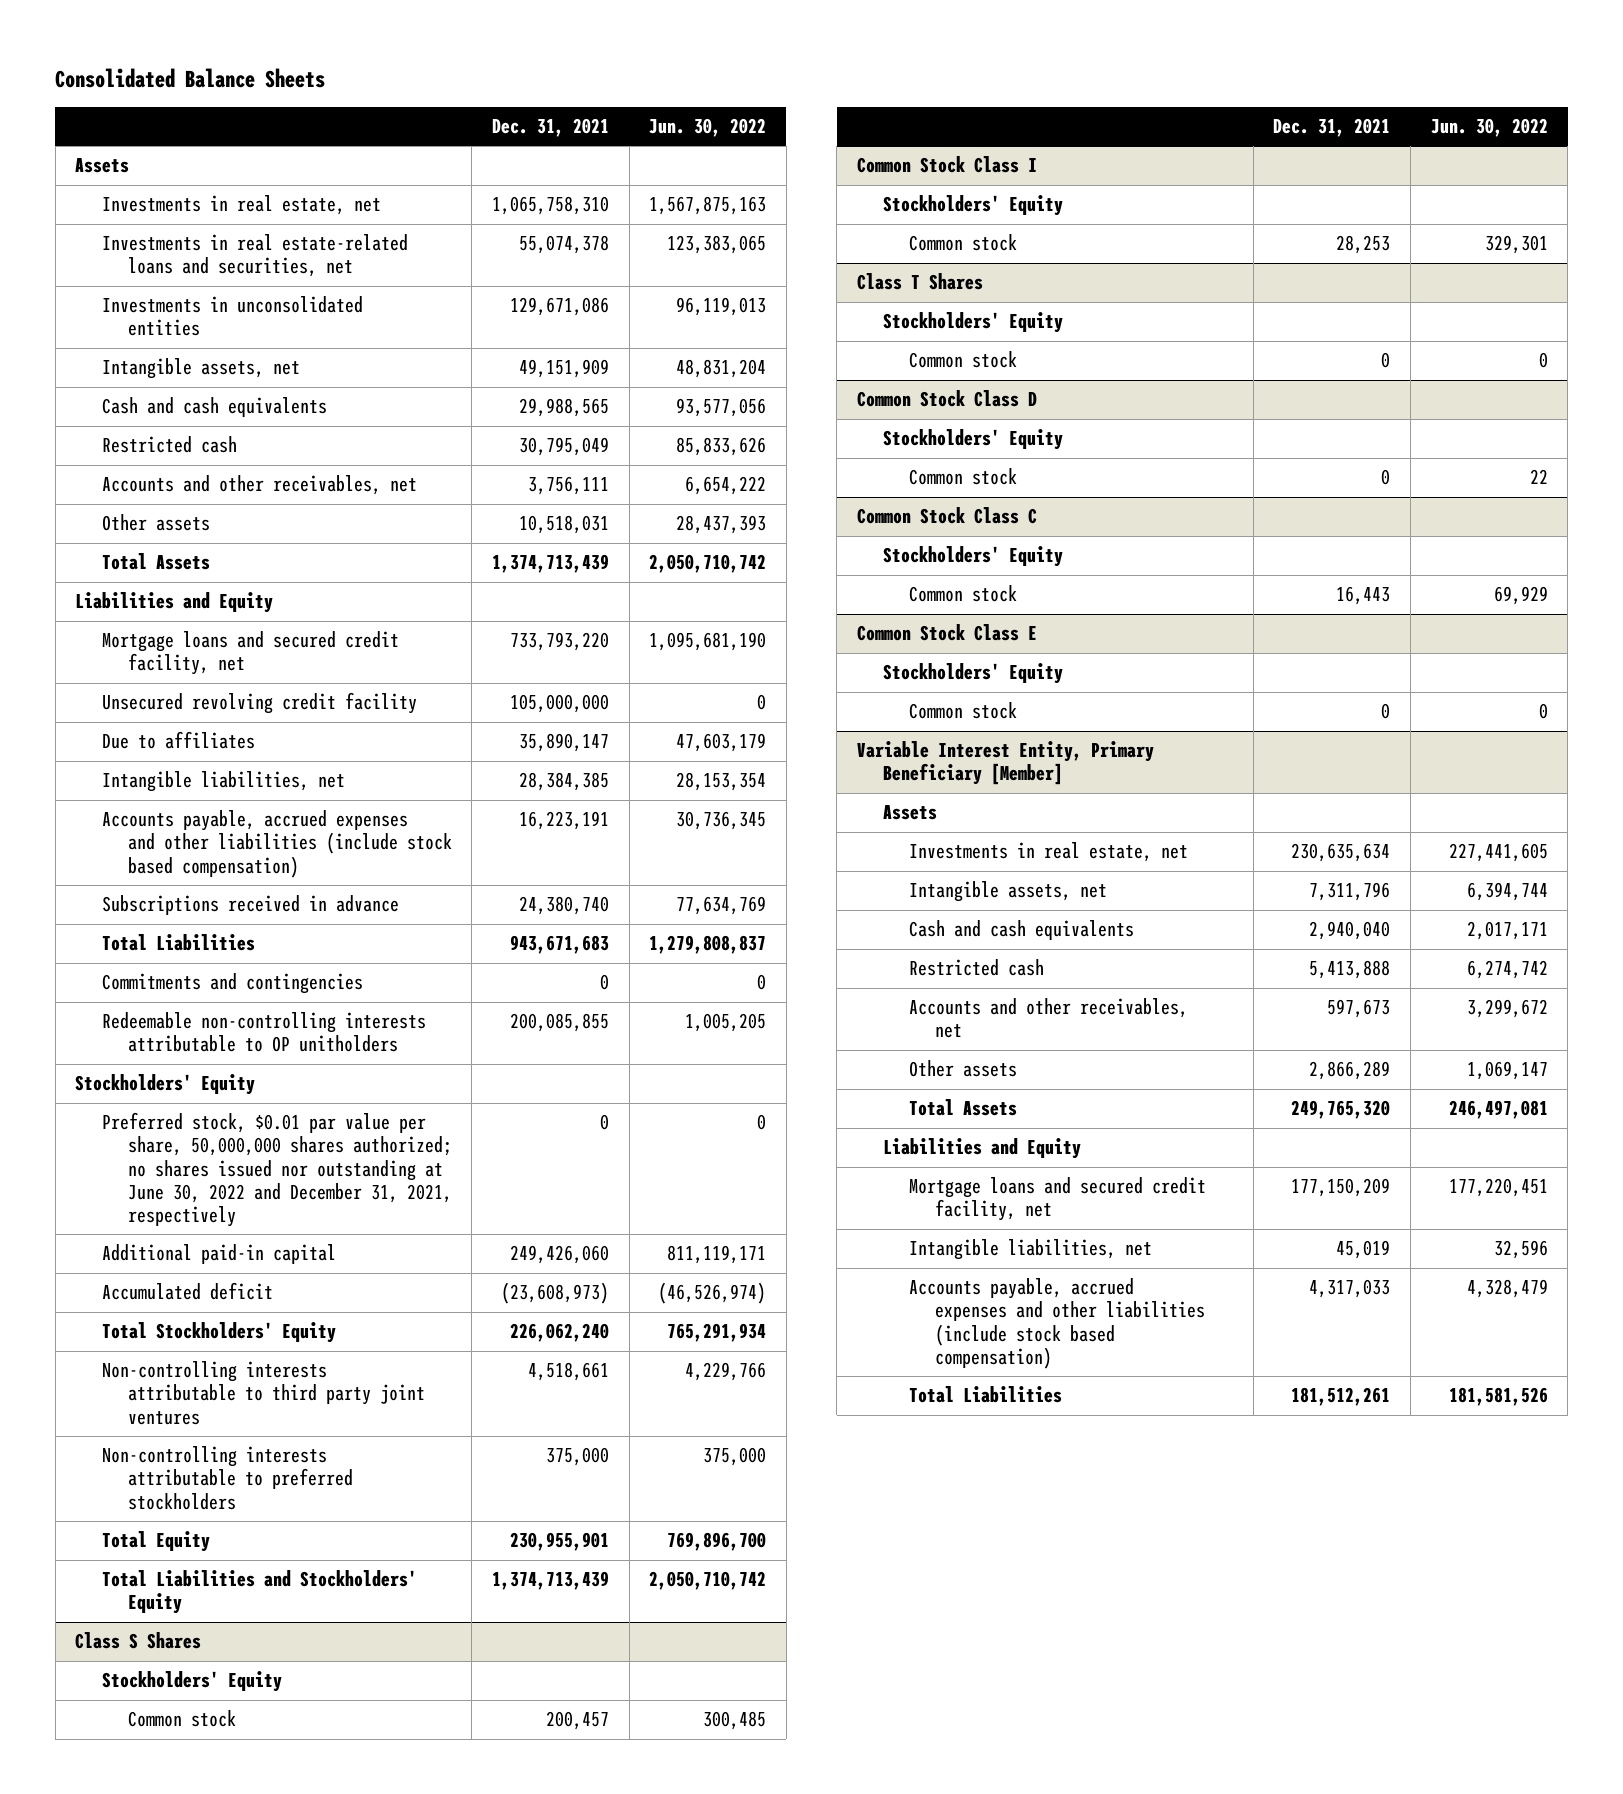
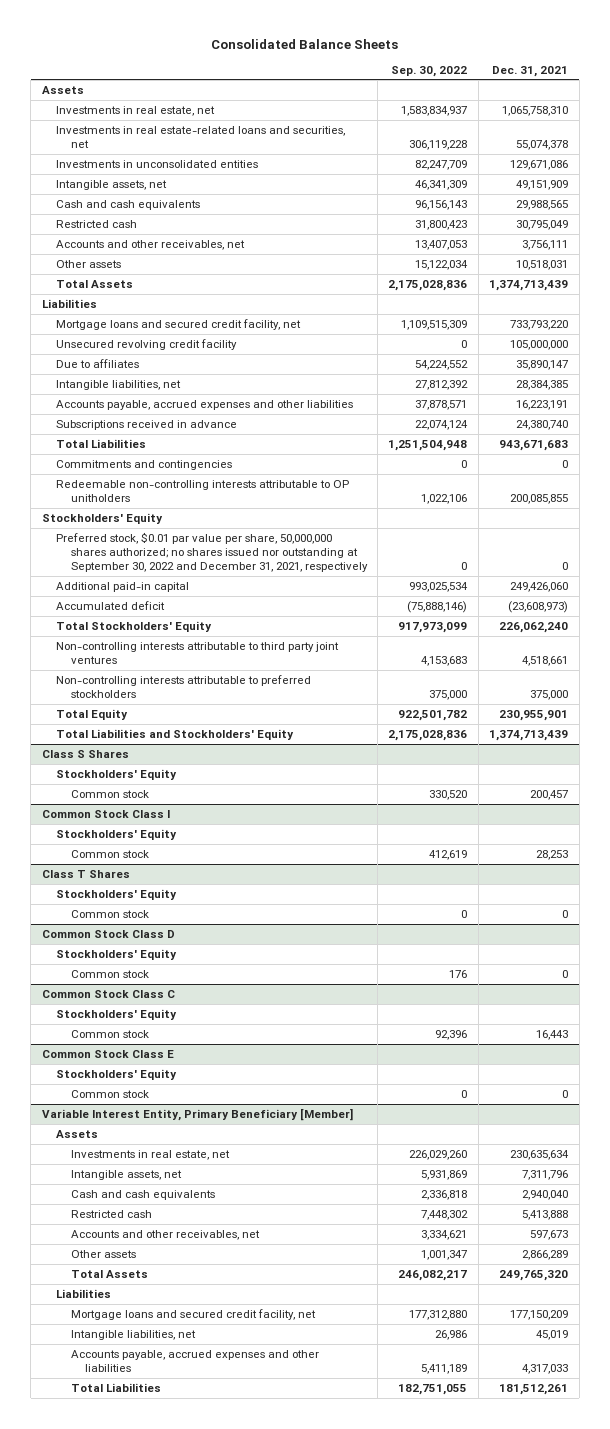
- | Dec. 31, 2021 | Jun. 30, 2022
+ | Sep. 30, 2022 | Dec. 31, 2021
- Liabilities and Equity
+ Liabilities
- Accounts payable, accrued expenses and other liabilities (include stock based compensation) | 16,223,191 | 30,736,345
+ Accounts payable, accrued expenses and other liabilities | 37,878,571 | 16,223,191
- Preferred stock, $0.01 par value per share, 50,000,000 shares authorized; no shares issued nor outstanding at June 30, 2022 and December 31, 2021, respectively | 0 | 0
+ Preferred stock, $0.01 par value per share, 50,000,000 shares authorized; no shares issued nor outstanding at September 30, 2022 and December 31, 2021, respectively | 0 | 0
@ Variable Interest Entity, Primary Beneficiary [Member]
- Liabilities and Equity
+ Liabilities
- Accounts payable, accrued expenses and other liabilities (include stock based compensation) | 4,317,033 | 4,328,479
+ Accounts payable, accrued expenses and other liabilities | 5,411,189 | 4,317,033

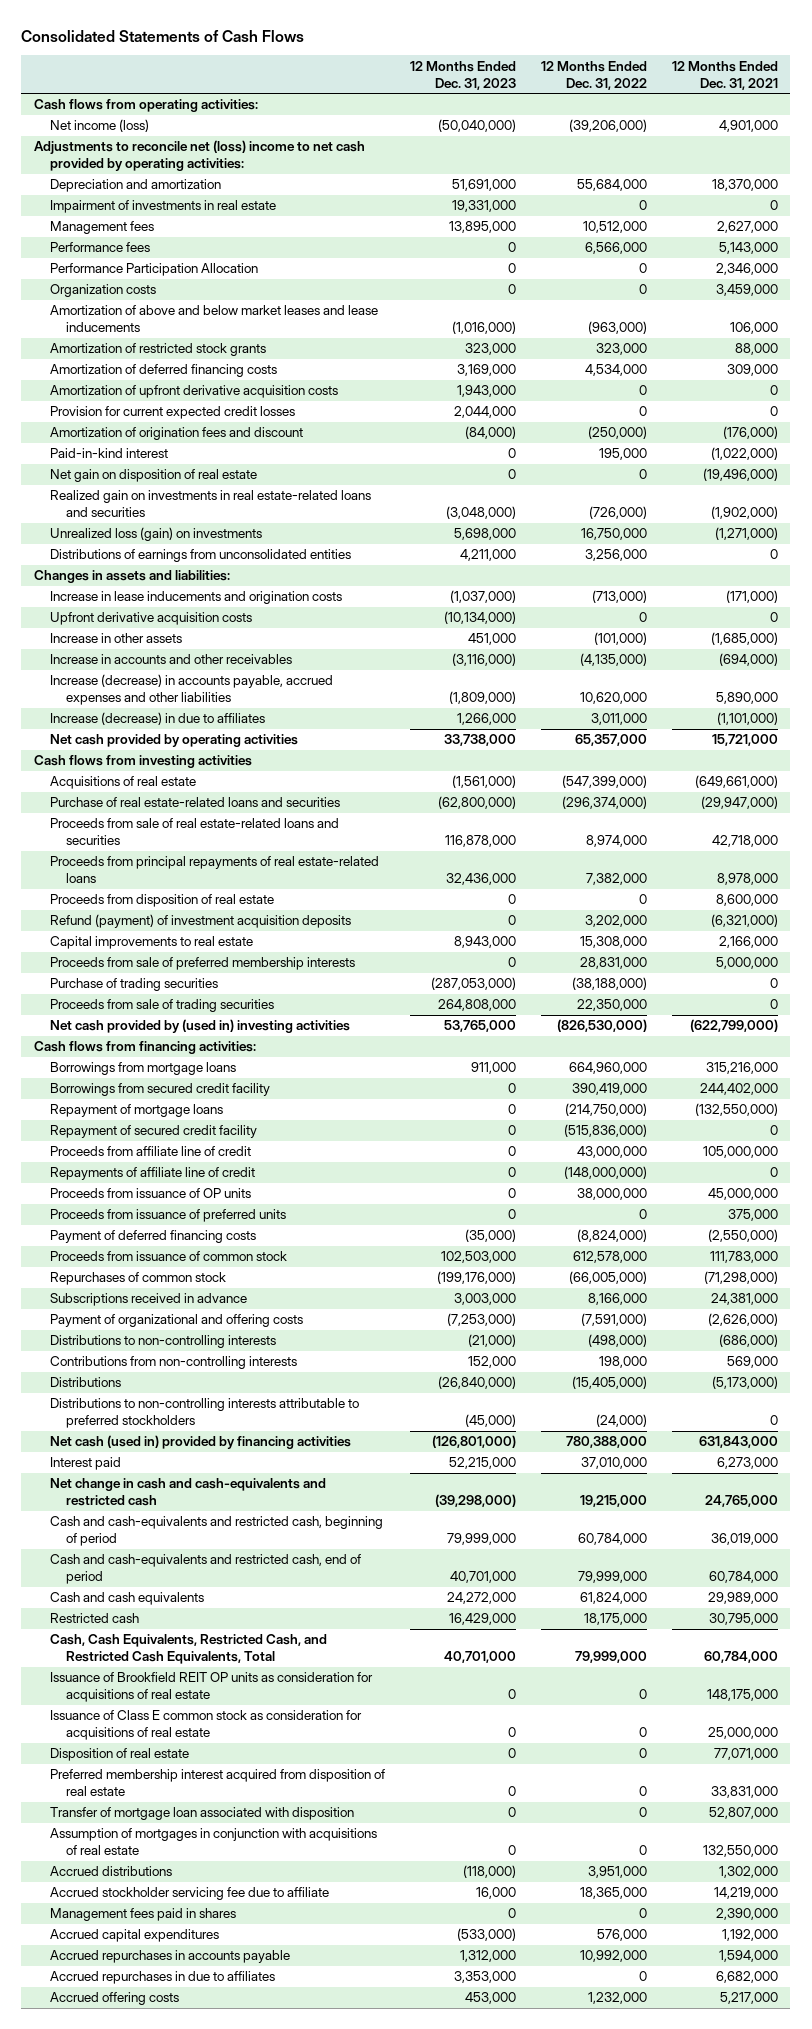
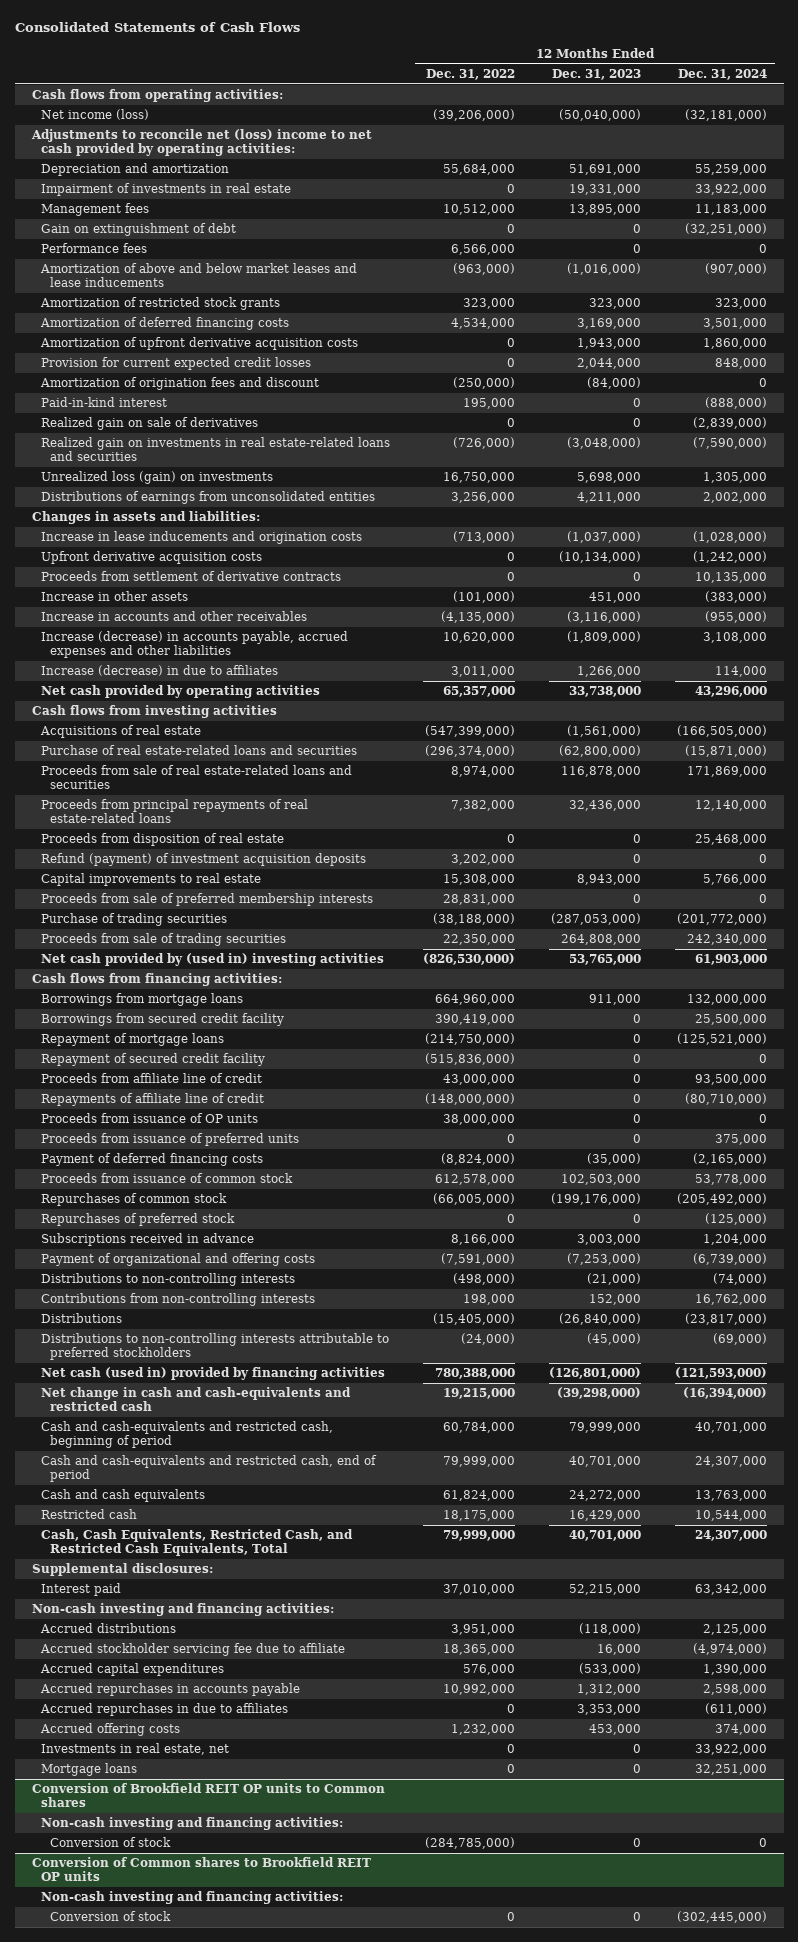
- | 12 Months Ended Dec. 31, 2023 | 12 Months Ended Dec. 31, 2022 | 12 Months Ended Dec. 31, 2021
+ | 12 Months Ended Dec. 31, 2022 | 12 Months Ended Dec. 31, 2023 | 12 Months Ended Dec. 31, 2024
+ Gain on extinguishment of debt | 0 | 0 | (32,251,000)
- Performance Participation Allocation | 0 | 0 | 2,346,000
- Organization costs | 0 | 0 | 3,459,000
- Net gain on disposition of real estate | 0 | 0 | (19,496,000)
+ Realized gain on sale of derivatives | 0 | 0 | (2,839,000)
+ Proceeds from settlement of derivative contracts | 0 | 0 | 10,135,000
+ Repurchases of preferred stock | 0 | 0 | (125,000)
- Issuance of Brookfield REIT OP units as consideration for acquisitions of real estate | 0 | 0 | 148,175,000
- Issuance of Class E common stock as consideration for acquisitions of real estate | 0 | 0 | 25,000,000
- Disposition of real estate | 0 | 0 | 77,071,000
- Preferred membership interest acquired from disposition of real estate | 0 | 0 | 33,831,000
- Transfer of mortgage loan associated with disposition | 0 | 0 | 52,807,000
- Assumption of mortgages in conjunction with acquisitions of real estate | 0 | 0 | 132,550,000
+ Supplemental disclosures:
moved down: Interest paid | 37,010,000 | 52,215,000 | 63,342,000
+ Non-cash investing and financing activities:
- Management fees paid in shares | 0 | 0 | 2,390,000
+ Investments in real estate, net | 0 | 0 | 33,922,000
+ Mortgage loans | 0 | 0 | 32,251,000
+ Conversion of Brookfield REIT OP units to Common shares
+ Non-cash investing and financing activities:
+ Conversion of stock | (284,785,000) | 0 | 0
+ Conversion of Common shares to Brookfield REIT OP units
+ Non-cash investing and financing activities:
+ Conversion of stock | 0 | 0 | (302,445,000)

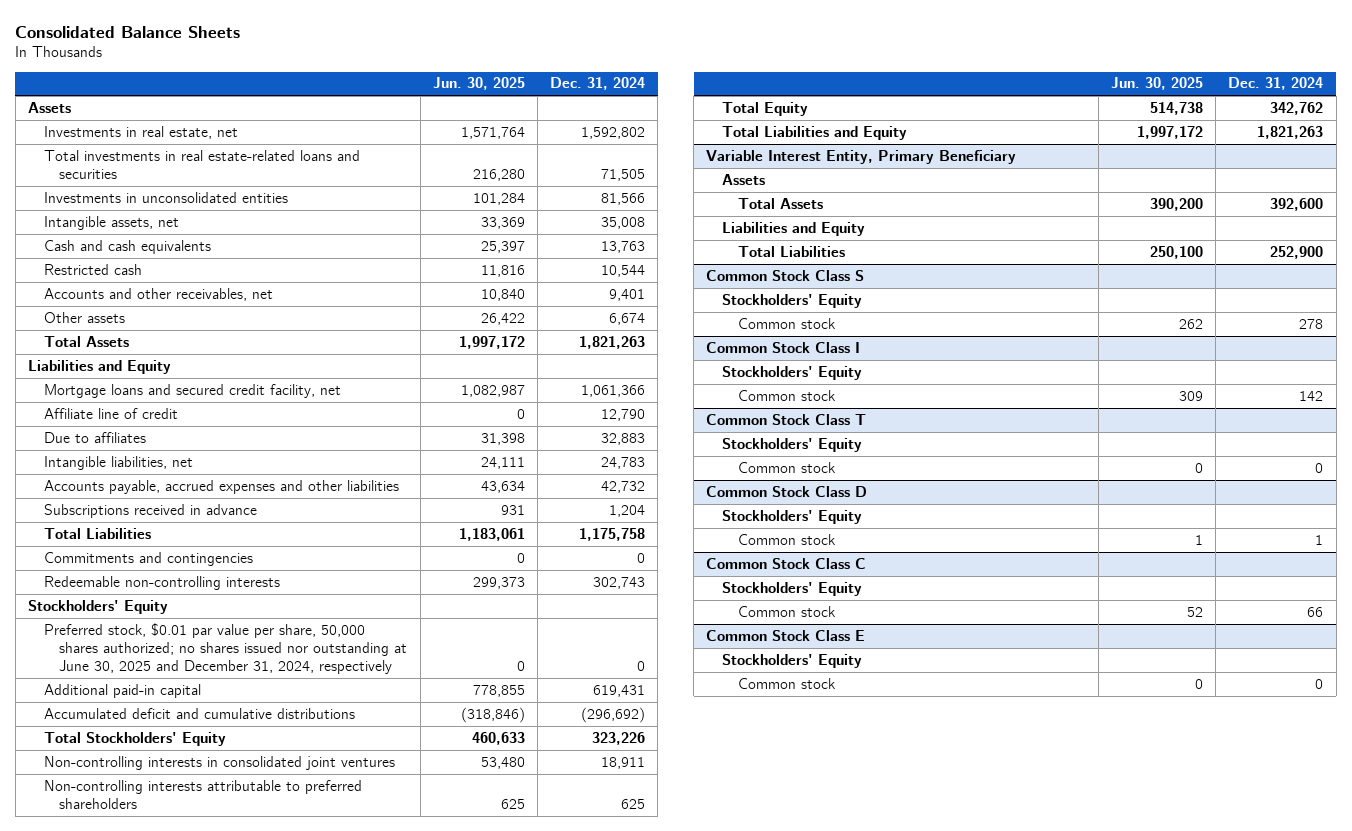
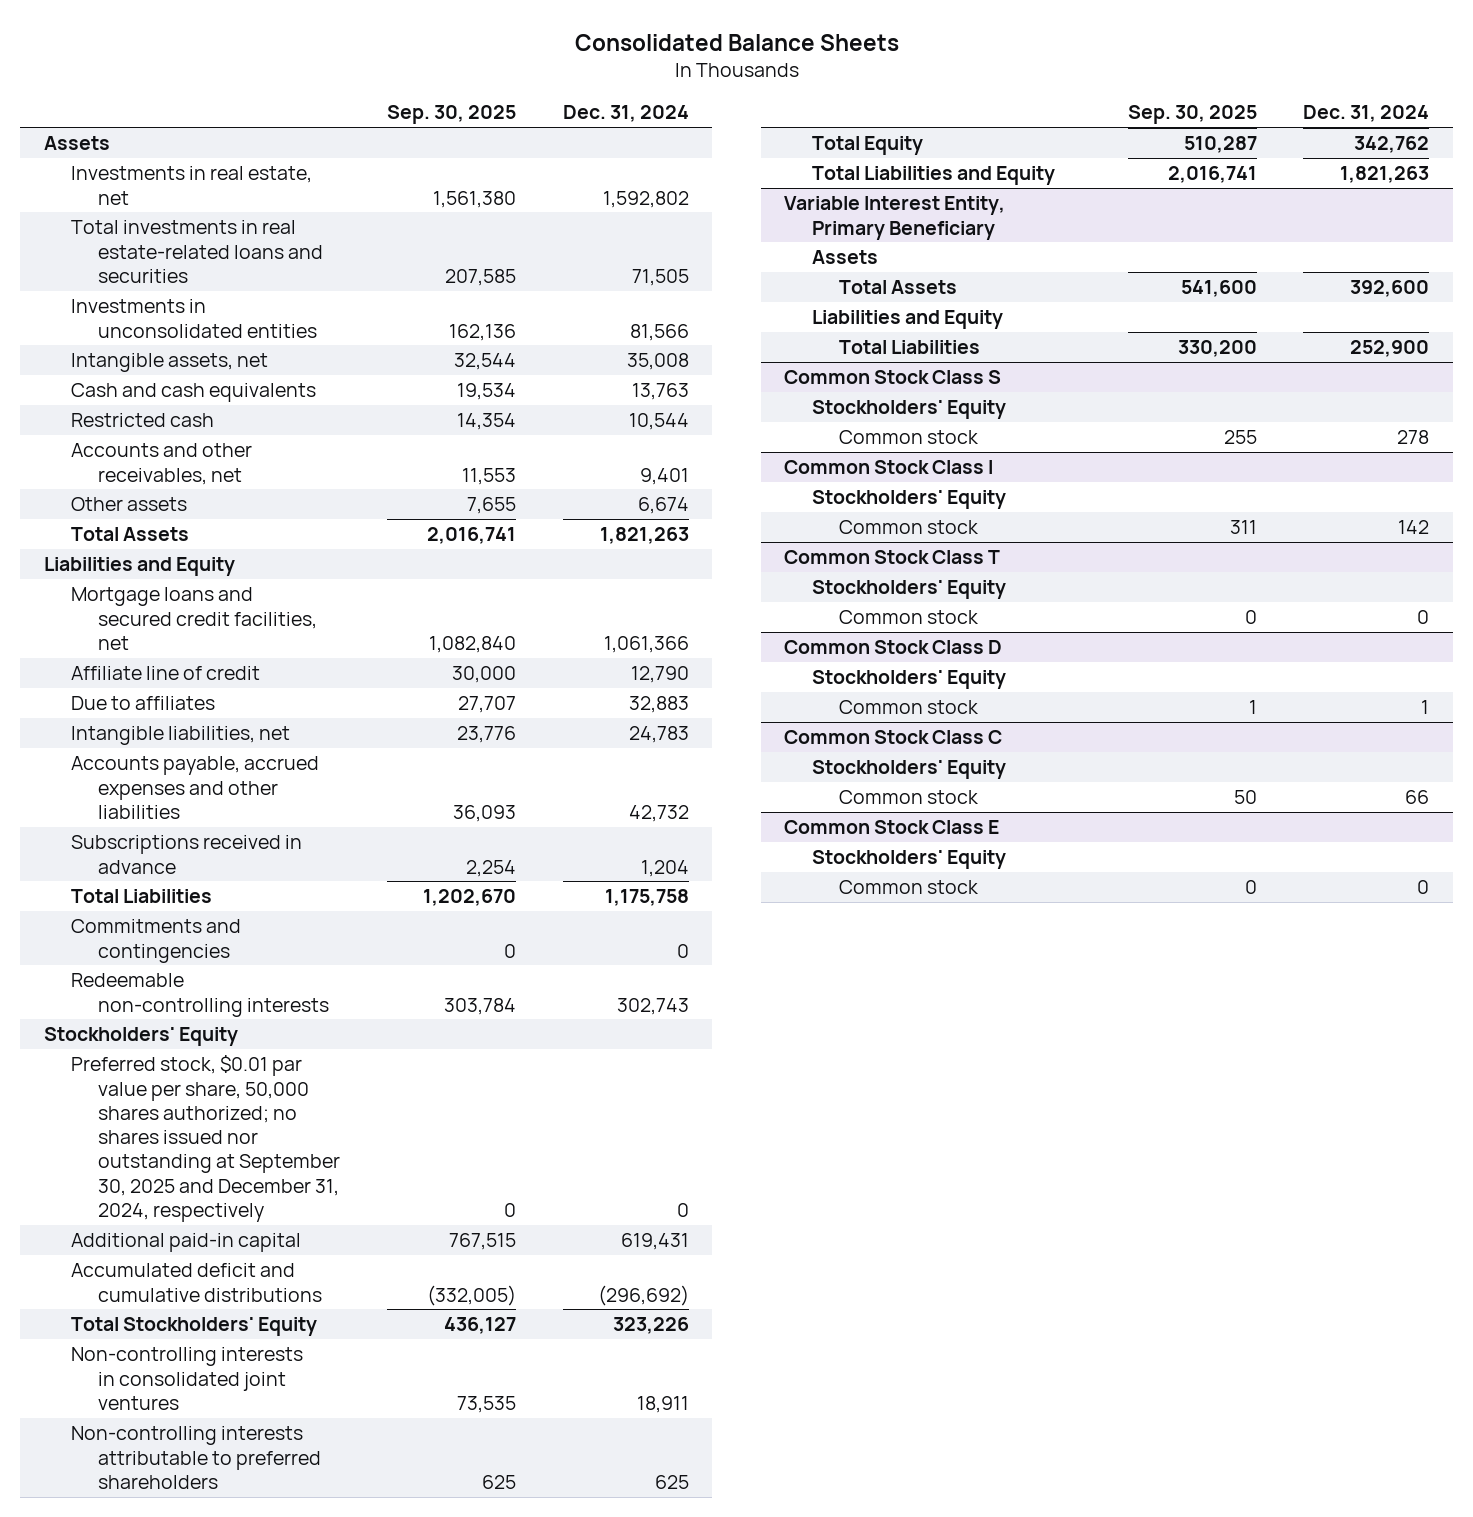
- | Jun. 30, 2025 | Dec. 31, 2024
+ | Sep. 30, 2025 | Dec. 31, 2024
- Mortgage loans and secured credit facility, net | 1,082,987 | 1,061,366
+ Mortgage loans and secured credit facilities, net | 1,082,840 | 1,061,366
- Preferred stock, $0.01 par value per share, 50,000 shares authorized; no shares issued nor outstanding at June 30, 2025 and December 31, 2024, respectively | 0 | 0
+ Preferred stock, $0.01 par value per share, 50,000 shares authorized; no shares issued nor outstanding at September 30, 2025 and December 31, 2024, respectively | 0 | 0

